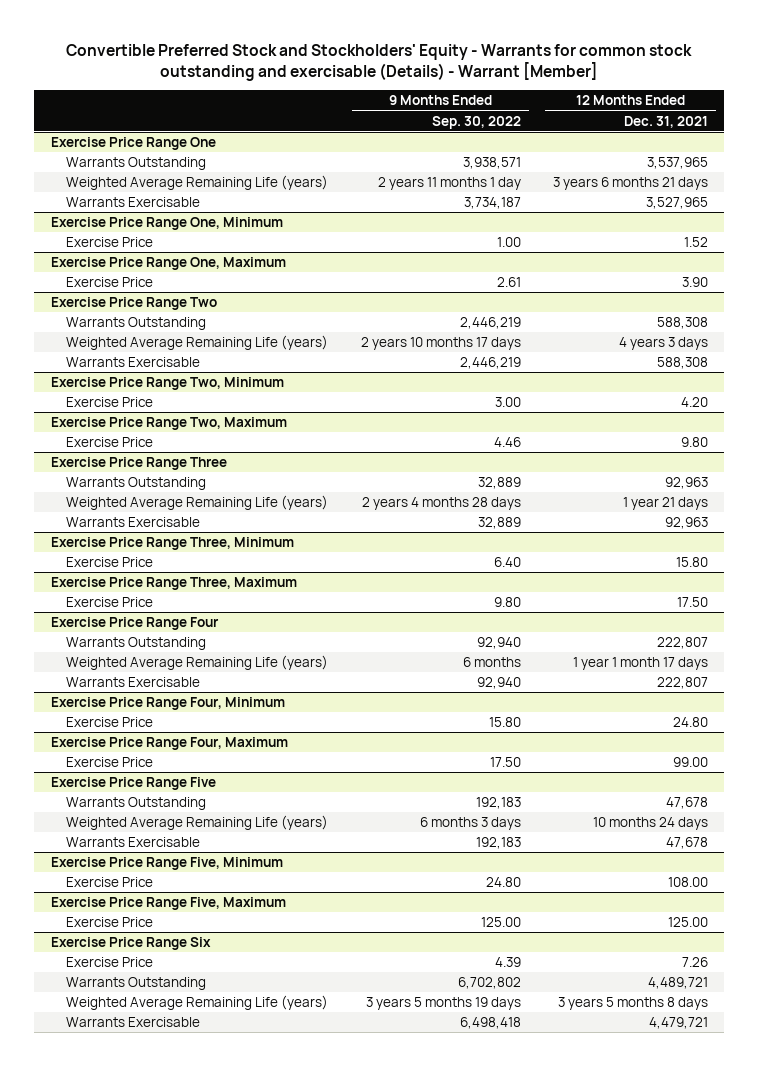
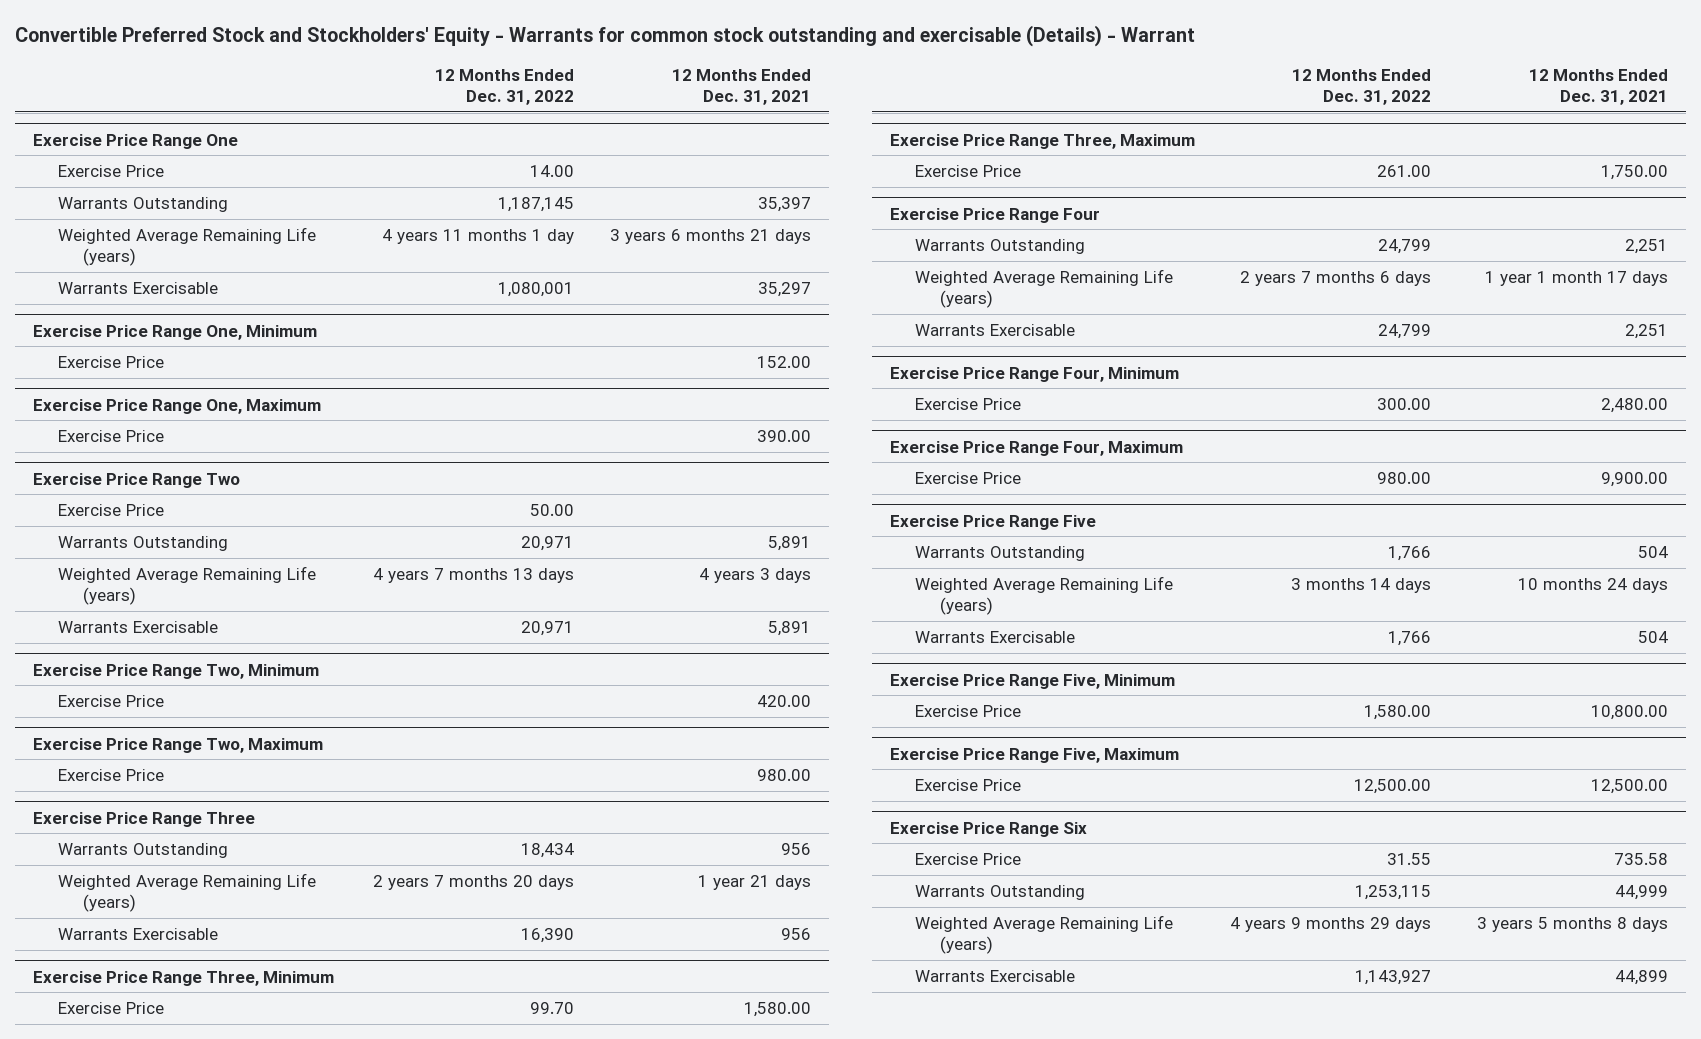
- Convertible Preferred Stock and Stockholders' Equity - Warrants for common stock outstanding and exercisable (Details) - Warrant [Member]
+ Convertible Preferred Stock and Stockholders' Equity - Warrants for common stock outstanding and exercisable (Details) - Warrant
- | 9 Months Ended Sep. 30, 2022 | 12 Months Ended Dec. 31, 2021
+ | 12 Months Ended Dec. 31, 2022 | 12 Months Ended Dec. 31, 2021
@ Exercise Price Range One
- Warrants Outstanding | 3,938,571 | 3,537,965
+ Exercise Price | 14.00 |
+ Warrants Outstanding | 1,187,145 | 35,397
- Warrants Exercisable | 3,734,187 | 3,527,965
+ Warrants Exercisable | 1,080,001 | 35,297
@ Exercise Price Range One, Minimum
- Exercise Price | 1.00 | 1.52
+ Exercise Price | | 152.00
@ Exercise Price Range One, Maximum
- Exercise Price | 2.61 | 3.90
+ Exercise Price | | 390.00
@ Exercise Price Range Two
- Warrants Outstanding | 2,446,219 | 588,308
+ Exercise Price | 50.00 |
+ Warrants Outstanding | 20,971 | 5,891
- Warrants Exercisable | 2,446,219 | 588,308
+ Warrants Exercisable | 20,971 | 5,891
@ Exercise Price Range Two, Minimum
- Exercise Price | 3.00 | 4.20
+ Exercise Price | | 420.00
@ Exercise Price Range Two, Maximum
- Exercise Price | 4.46 | 9.80
+ Exercise Price | | 980.00
@ Exercise Price Range Three
- Warrants Outstanding | 32,889 | 92,963
+ Warrants Outstanding | 18,434 | 956
- Warrants Exercisable | 32,889 | 92,963
+ Warrants Exercisable | 16,390 | 956
@ Exercise Price Range Three, Minimum
- Exercise Price | 6.40 | 15.80
+ Exercise Price | 99.70 | 1,580.00
@ Exercise Price Range Three, Maximum
- Exercise Price | 9.80 | 17.50
+ Exercise Price | 261.00 | 1,750.00
@ Exercise Price Range Four
- Warrants Outstanding | 92,940 | 222,807
+ Warrants Outstanding | 24,799 | 2,251
- Warrants Exercisable | 92,940 | 222,807
+ Warrants Exercisable | 24,799 | 2,251
@ Exercise Price Range Four, Minimum
- Exercise Price | 15.80 | 24.80
+ Exercise Price | 300.00 | 2,480.00
@ Exercise Price Range Four, Maximum
- Exercise Price | 17.50 | 99.00
+ Exercise Price | 980.00 | 9,900.00
@ Exercise Price Range Five
- Warrants Outstanding | 192,183 | 47,678
+ Warrants Outstanding | 1,766 | 504
- Warrants Exercisable | 192,183 | 47,678
+ Warrants Exercisable | 1,766 | 504
@ Exercise Price Range Five, Minimum
- Exercise Price | 24.80 | 108.00
+ Exercise Price | 1,580.00 | 10,800.00
@ Exercise Price Range Five, Maximum
- Exercise Price | 125.00 | 125.00
+ Exercise Price | 12,500.00 | 12,500.00
@ Exercise Price Range Six
- Exercise Price | 4.39 | 7.26
- Warrants Outstanding | 6,702,802 | 4,489,721
+ Exercise Price | 31.55 | 735.58
+ Warrants Outstanding | 1,253,115 | 44,999
- Warrants Exercisable | 6,498,418 | 4,479,721
+ Warrants Exercisable | 1,143,927 | 44,899

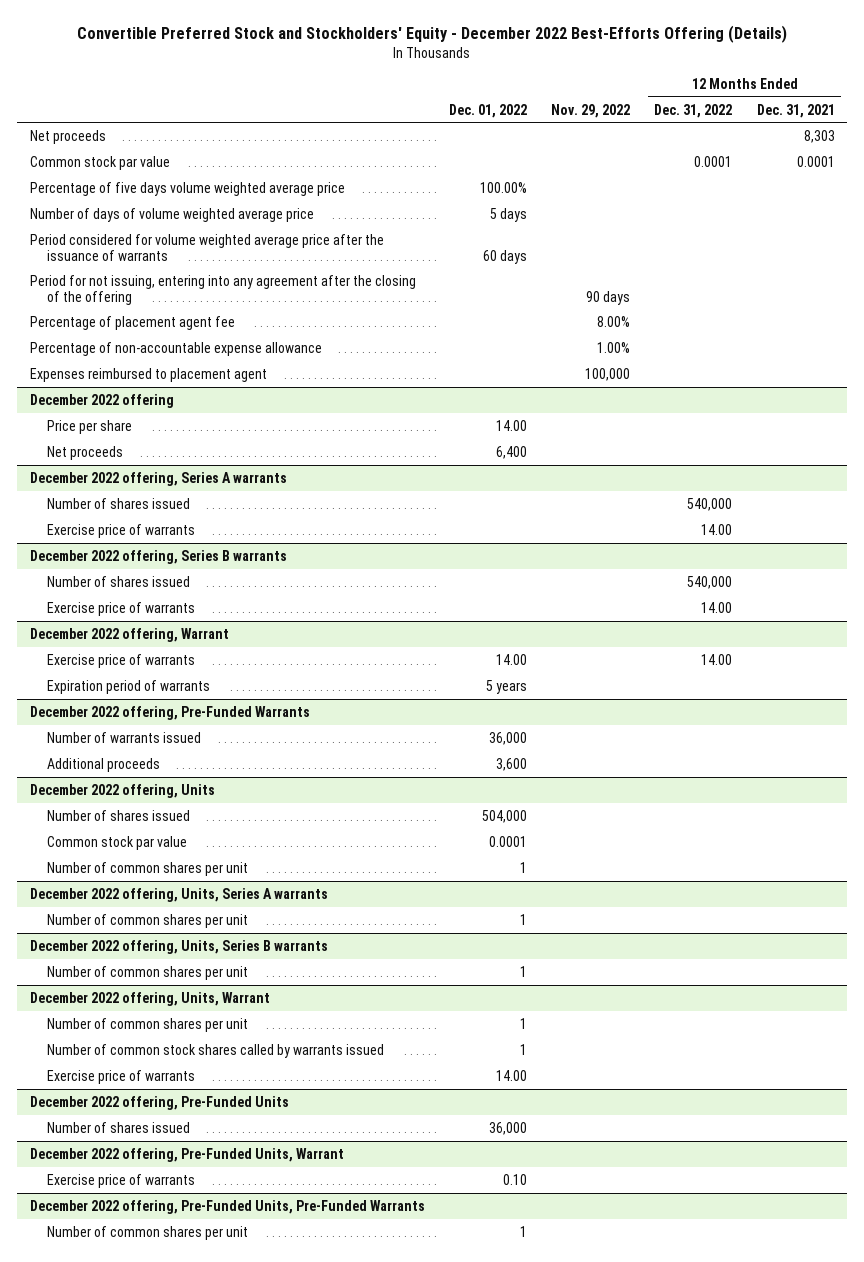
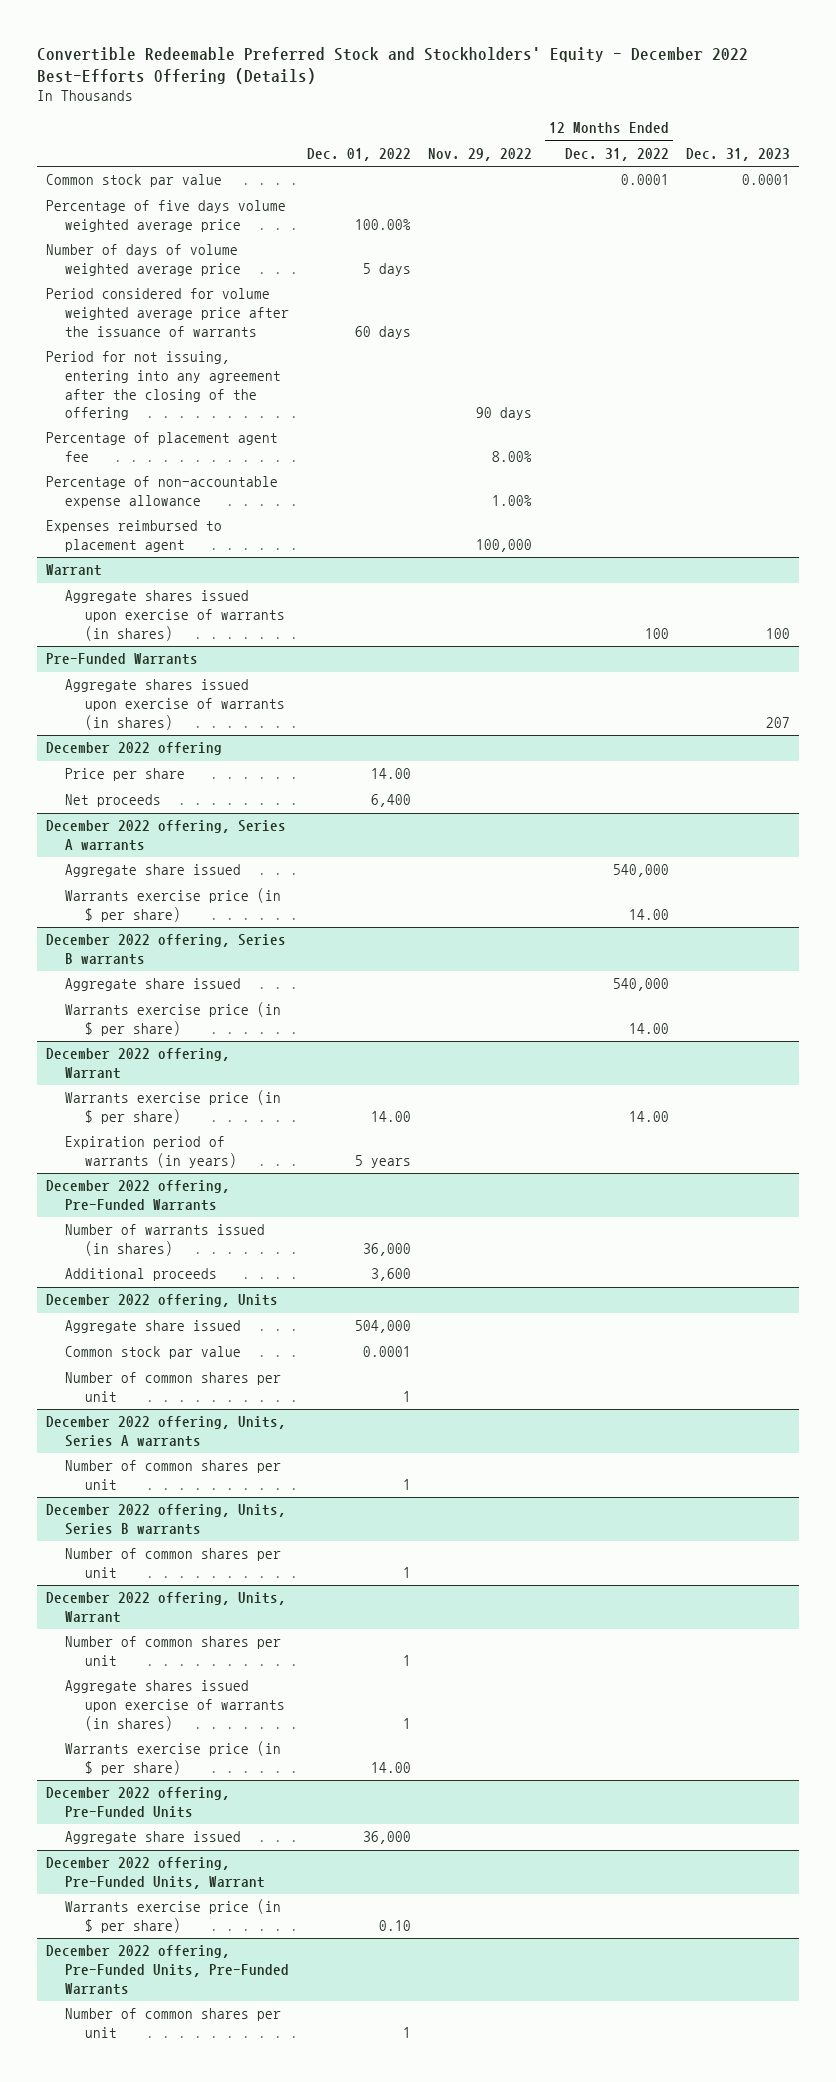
- Convertible Preferred Stock and Stockholders' Equity - December 2022 Best-Efforts Offering (Details)
+ Convertible Redeemable Preferred Stock and Stockholders' Equity - December 2022 Best-Efforts Offering (Details)
- | Dec. 01, 2022 | Nov. 29, 2022 | 12 Months Ended Dec. 31, 2022 | 12 Months Ended Dec. 31, 2021
+ | Dec. 01, 2022 | Nov. 29, 2022 | 12 Months Ended Dec. 31, 2022 | Dec. 31, 2023
- Net proceeds | | | | 8,303
+ Warrant
+ Aggregate shares issued upon exercise of warrants (in shares) | | | 100 | 100
+ Pre-Funded Warrants
+ Aggregate shares issued upon exercise of warrants (in shares) | | | | 207
@ December 2022 offering, Series A warrants
- Number of shares issued | | | 540,000 |
- Exercise price of warrants | | | 14.00 |
+ Aggregate share issued | | | 540,000 |
+ Warrants exercise price (in $ per share) | | | 14.00 |
@ December 2022 offering, Series B warrants
- Number of shares issued | | | 540,000 |
- Exercise price of warrants | | | 14.00 |
+ Aggregate share issued | | | 540,000 |
+ Warrants exercise price (in $ per share) | | | 14.00 |
@ December 2022 offering, Warrant
- Exercise price of warrants | 14.00 | | 14.00 |
- Expiration period of warrants | 5 years | | |
+ Warrants exercise price (in $ per share) | 14.00 | | 14.00 |
+ Expiration period of warrants (in years) | 5 years | | |
@ December 2022 offering, Pre-Funded Warrants
- Number of warrants issued | 36,000 | | |
+ Number of warrants issued (in shares) | 36,000 | | |
@ December 2022 offering, Units
- Number of shares issued | 504,000 | | |
+ Aggregate share issued | 504,000 | | |
@ December 2022 offering, Units, Warrant
- Number of common stock shares called by warrants issued | 1 | | |
- Exercise price of warrants | 14.00 | | |
+ Aggregate shares issued upon exercise of warrants (in shares) | 1 | | |
+ Warrants exercise price (in $ per share) | 14.00 | | |
@ December 2022 offering, Pre-Funded Units
- Number of shares issued | 36,000 | | |
+ Aggregate share issued | 36,000 | | |
@ December 2022 offering, Pre-Funded Units, Warrant
- Exercise price of warrants | 0.10 | | |
+ Warrants exercise price (in $ per share) | 0.10 | | |

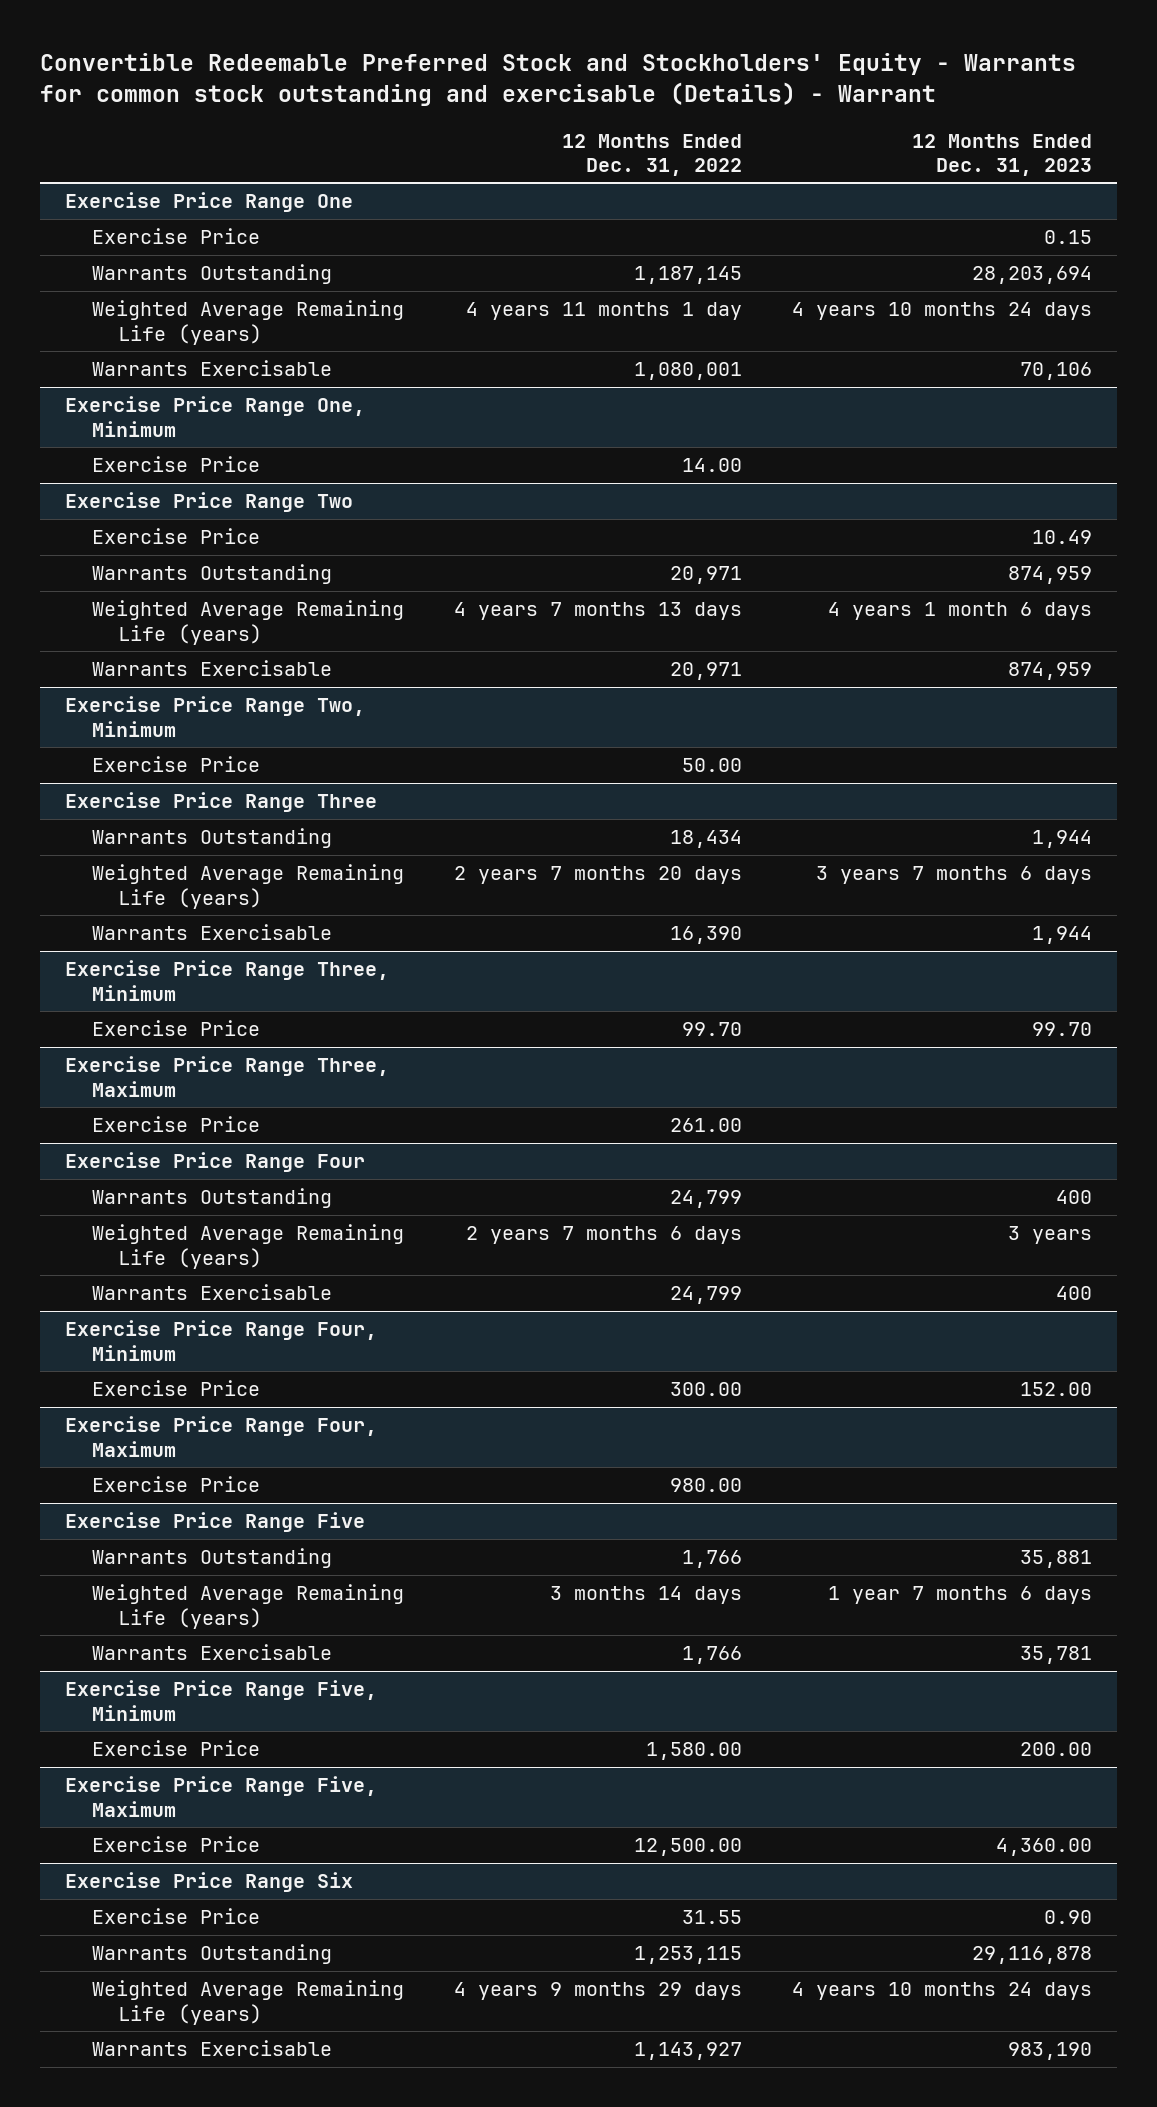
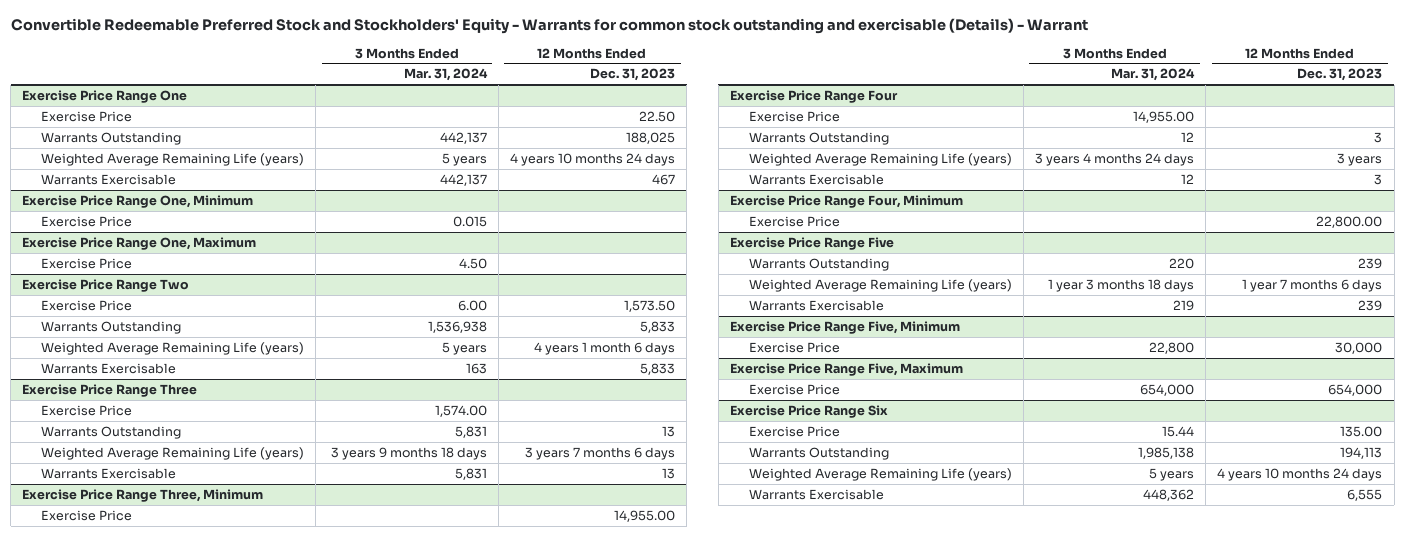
- | 12 Months Ended Dec. 31, 2022 | 12 Months Ended Dec. 31, 2023
+ | 3 Months Ended Mar. 31, 2024 | 12 Months Ended Dec. 31, 2023
@ Exercise Price Range One
- Exercise Price | | 0.15
- Warrants Outstanding | 1,187,145 | 28,203,694
+ Exercise Price | | 22.50
+ Warrants Outstanding | 442,137 | 188,025
- Warrants Exercisable | 1,080,001 | 70,106
+ Warrants Exercisable | 442,137 | 467
+ Exercise Price Range One, Maximum
+ Exercise Price | 4.50 |
@ Exercise Price Range Two
- Exercise Price | | 10.49
- Warrants Outstanding | 20,971 | 874,959
+ Exercise Price | 6.00 | 1,573.50
+ Warrants Outstanding | 1,536,938 | 5,833
- Warrants Exercisable | 20,971 | 874,959
- Exercise Price Range Two, Minimum
- Exercise Price | 50.00 |
@ Exercise Price Range Two
+ Warrants Exercisable | 163 | 5,833
@ Exercise Price Range Three
- Warrants Outstanding | 18,434 | 1,944
+ Exercise Price | 1,574.00 |
+ Warrants Outstanding | 5,831 | 13
- Warrants Exercisable | 16,390 | 1,944
+ Warrants Exercisable | 5,831 | 13
@ Exercise Price Range Three, Minimum
- Exercise Price | 99.70 | 99.70
- Exercise Price Range Three, Maximum
- Exercise Price | 261.00 |
@ Exercise Price Range Three, Minimum
+ Exercise Price | | 14,955.00
@ Exercise Price Range Four
- Warrants Outstanding | 24,799 | 400
+ Exercise Price | 14,955.00 |
+ Warrants Outstanding | 12 | 3
- Warrants Exercisable | 24,799 | 400
+ Warrants Exercisable | 12 | 3
@ Exercise Price Range Four, Minimum
- Exercise Price | 300.00 | 152.00
- Exercise Price Range Four, Maximum
- Exercise Price | 980.00 |
@ Exercise Price Range Four, Minimum
+ Exercise Price | | 22,800.00
@ Exercise Price Range Five
- Warrants Outstanding | 1,766 | 35,881
+ Warrants Outstanding | 220 | 239
- Warrants Exercisable | 1,766 | 35,781
+ Warrants Exercisable | 219 | 239
@ Exercise Price Range Five, Minimum
- Exercise Price | 1,580.00 | 200.00
+ Exercise Price | 22,800 | 30,000
@ Exercise Price Range Five, Maximum
- Exercise Price | 12,500.00 | 4,360.00
+ Exercise Price | 654,000 | 654,000
@ Exercise Price Range Six
- Exercise Price | 31.55 | 0.90
- Warrants Outstanding | 1,253,115 | 29,116,878
+ Exercise Price | 15.44 | 135.00
+ Warrants Outstanding | 1,985,138 | 194,113
- Warrants Exercisable | 1,143,927 | 983,190
+ Warrants Exercisable | 448,362 | 6,555

